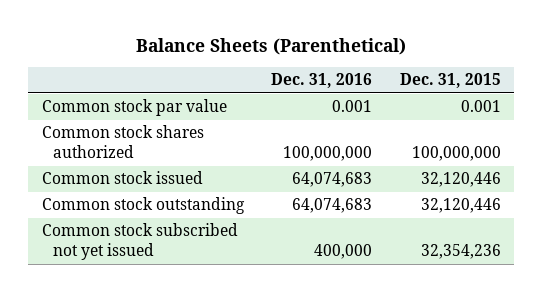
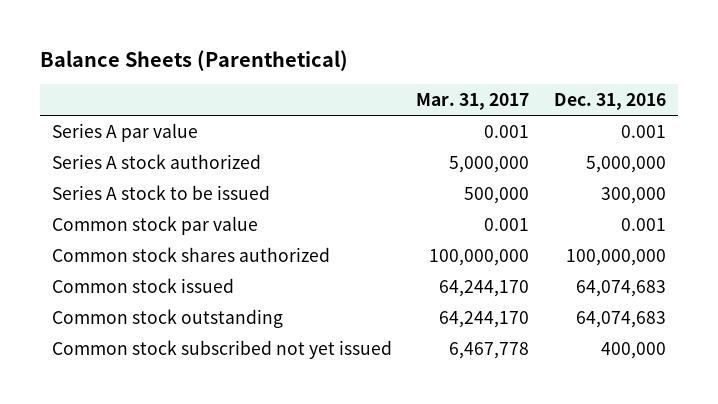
- | Dec. 31, 2016 | Dec. 31, 2015
+ | Mar. 31, 2017 | Dec. 31, 2016
+ Series A par value | 0.001 | 0.001
+ Series A stock authorized | 5,000,000 | 5,000,000
+ Series A stock to be issued | 500,000 | 300,000

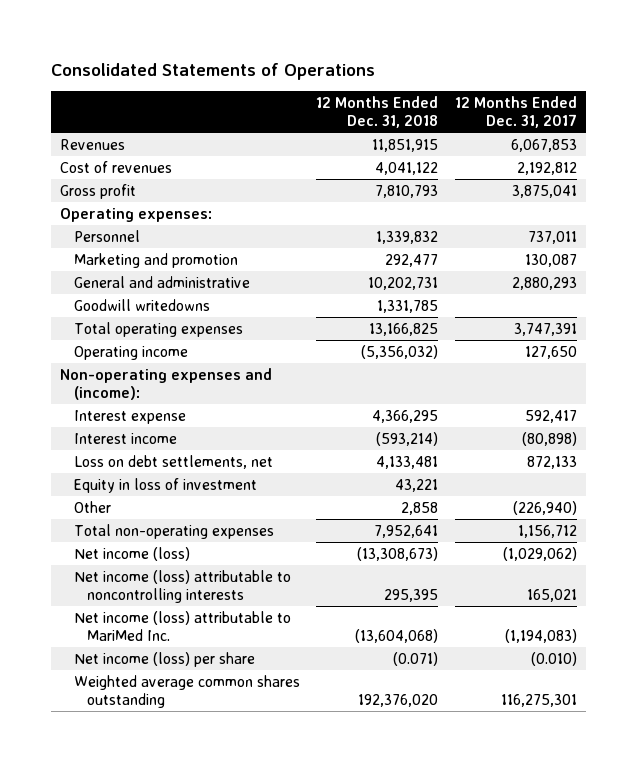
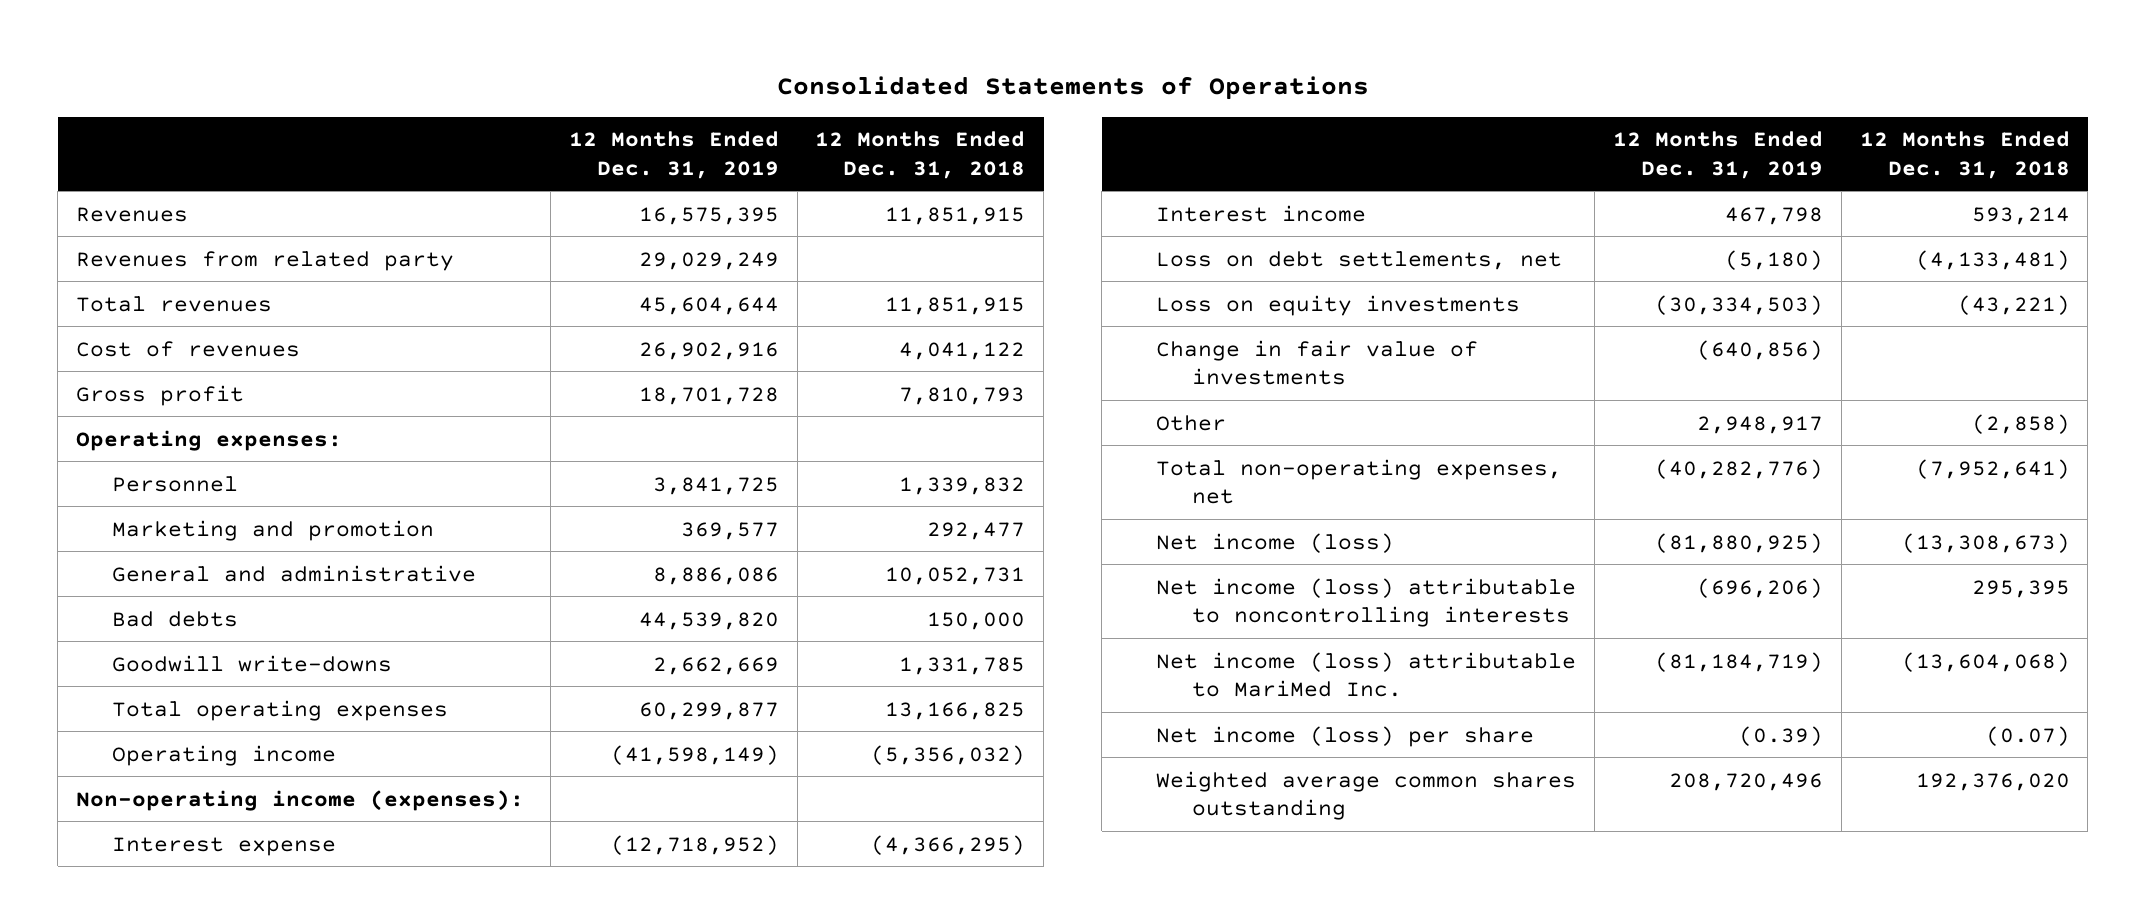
- | 12 Months Ended Dec. 31, 2018 | 12 Months Ended Dec. 31, 2017
+ | 12 Months Ended Dec. 31, 2019 | 12 Months Ended Dec. 31, 2018
+ Revenues from related party | 29,029,249 |
+ Total revenues | 45,604,644 | 11,851,915
- General and administrative | 10,202,731 | 2,880,293
- Goodwill writedowns | 1,331,785 |
+ General and administrative | 8,886,086 | 10,052,731
+ Bad debts | 44,539,820 | 150,000
+ Goodwill write-downs | 2,662,669 | 1,331,785
- Non-operating expenses and (income):
- Interest expense | 4,366,295 | 592,417
- Interest income | (593,214) | (80,898)
- Loss on debt settlements, net | 4,133,481 | 872,133
- Equity in loss of investment | 43,221 |
- Other | 2,858 | (226,940)
- Total non-operating expenses | 7,952,641 | 1,156,712
+ Non-operating income (expenses):
+ Interest expense | (12,718,952) | (4,366,295)
+ Interest income | 467,798 | 593,214
+ Loss on debt settlements, net | (5,180) | (4,133,481)
+ Loss on equity investments | (30,334,503) | (43,221)
+ Change in fair value of investments | (640,856) |
+ Other | 2,948,917 | (2,858)
+ Total non-operating expenses, net | (40,282,776) | (7,952,641)
- Net income (loss) per share | (0.071) | (0.010)
+ Net income (loss) per share | (0.39) | (0.07)

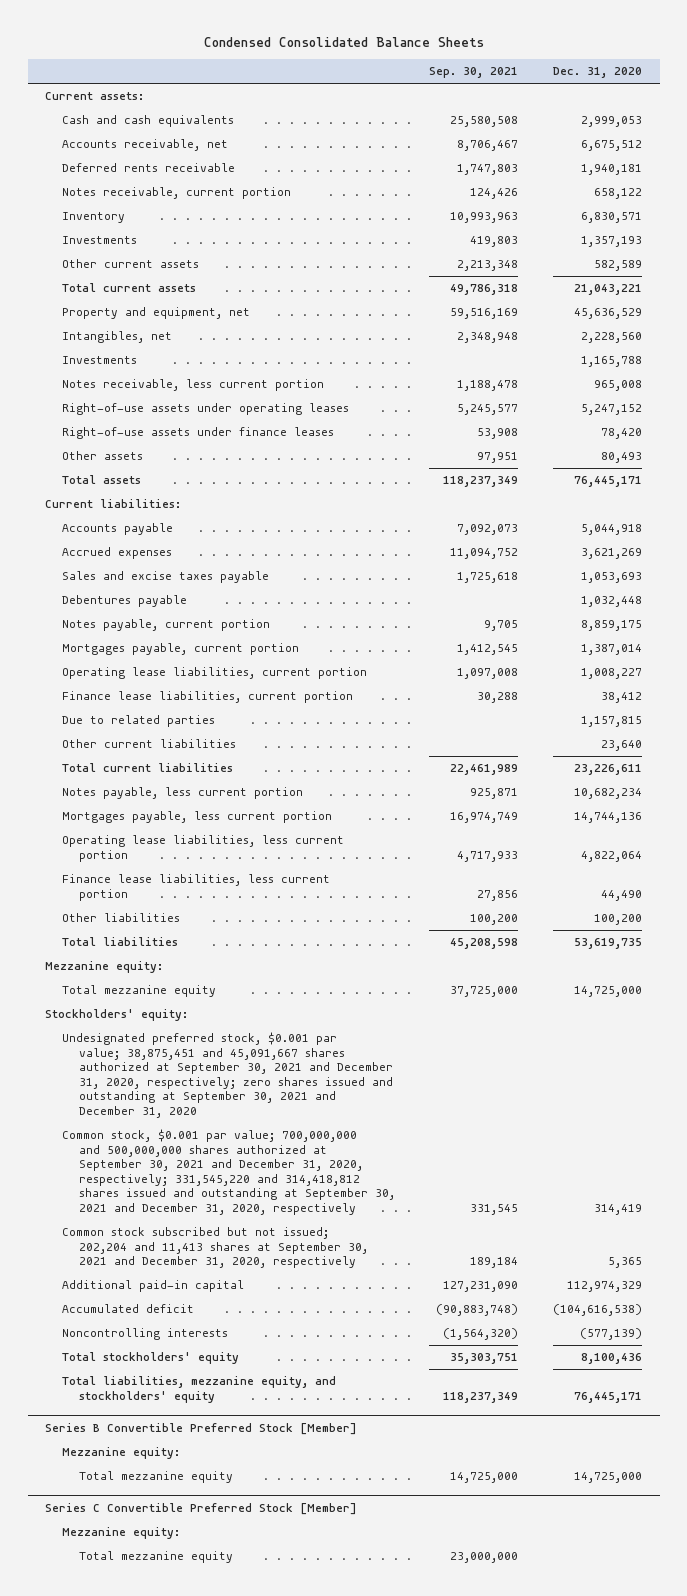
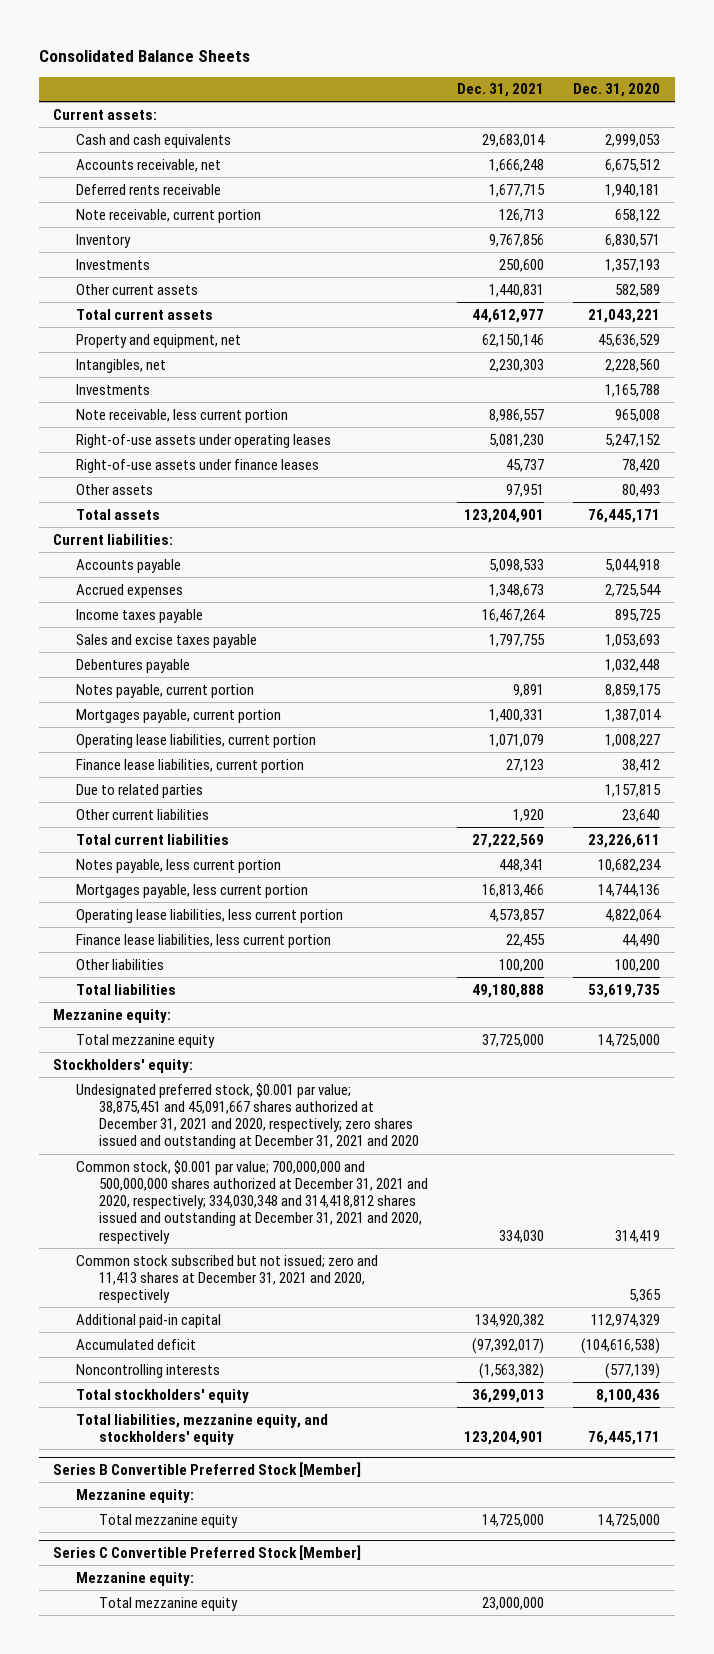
- Condensed Consolidated Balance Sheets
+ Consolidated Balance Sheets
- | Sep. 30, 2021 | Dec. 31, 2020
+ | Dec. 31, 2021 | Dec. 31, 2020
- Notes receivable, current portion | 124,426 | 658,122
+ Note receivable, current portion | 126,713 | 658,122
- Notes receivable, less current portion | 1,188,478 | 965,008
+ Note receivable, less current portion | 8,986,557 | 965,008
- Accrued expenses | 11,094,752 | 3,621,269
+ Accrued expenses | 1,348,673 | 2,725,544
+ Income taxes payable | 16,467,264 | 895,725
- Undesignated preferred stock, $0.001 par value; 38,875,451 and 45,091,667 shares authorized at September 30, 2021 and December 31, 2020, respectively; zero shares issued and outstanding at September 30, 2021 and December 31, 2020
- Common stock, $0.001 par value; 700,000,000 and 500,000,000 shares authorized at September 30, 2021 and December 31, 2020, respectively; 331,545,220 and 314,418,812 shares issued and outstanding at September 30, 2021 and December 31, 2020, respectively | 331,545 | 314,419
- Common stock subscribed but not issued; 202,204 and 11,413 shares at September 30, 2021 and December 31, 2020, respectively | 189,184 | 5,365
+ Undesignated preferred stock, $0.001 par value; 38,875,451 and 45,091,667 shares authorized at December 31, 2021 and 2020, respectively; zero shares issued and outstanding at December 31, 2021 and 2020
+ Common stock, $0.001 par value; 700,000,000 and 500,000,000 shares authorized at December 31, 2021 and 2020, respectively; 334,030,348 and 314,418,812 shares issued and outstanding at December 31, 2021 and 2020, respectively | 334,030 | 314,419
+ Common stock subscribed but not issued; zero and 11,413 shares at December 31, 2021 and 2020, respectively | | 5,365

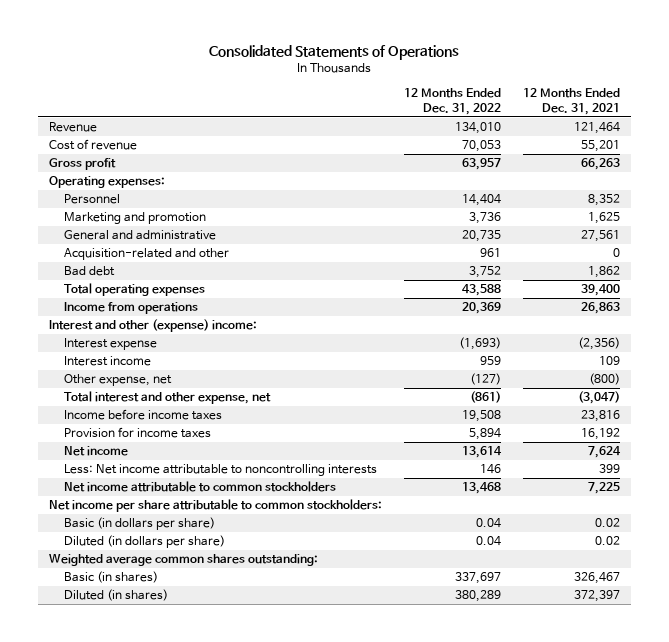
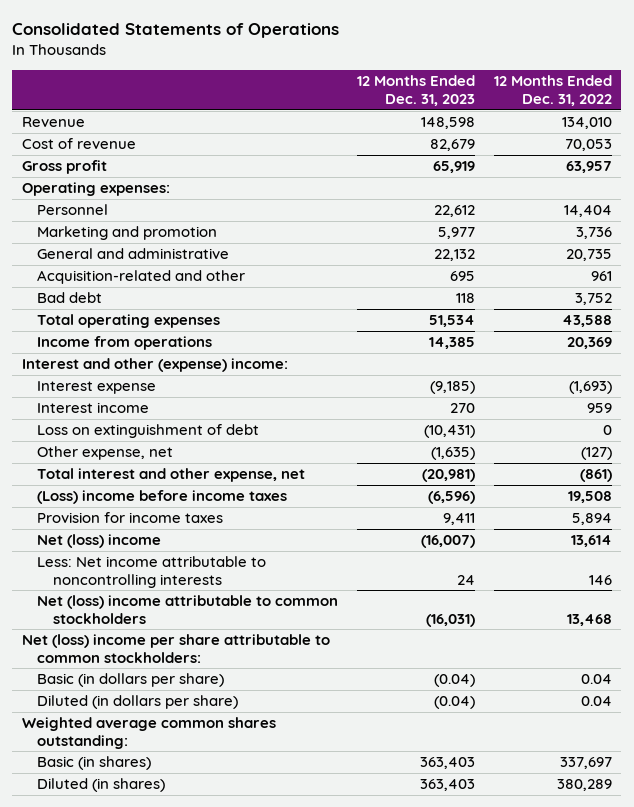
- | 12 Months Ended Dec. 31, 2022 | 12 Months Ended Dec. 31, 2021
+ | 12 Months Ended Dec. 31, 2023 | 12 Months Ended Dec. 31, 2022
+ Loss on extinguishment of debt | (10,431) | 0
- Income before income taxes | 19,508 | 23,816
+ (Loss) income before income taxes | (6,596) | 19,508
- Net income | 13,614 | 7,624
+ Net (loss) income | (16,007) | 13,614
- Net income attributable to common stockholders | 13,468 | 7,225
- Net income per share attributable to common stockholders:
+ Net (loss) income attributable to common stockholders | (16,031) | 13,468
+ Net (loss) income per share attributable to common stockholders:

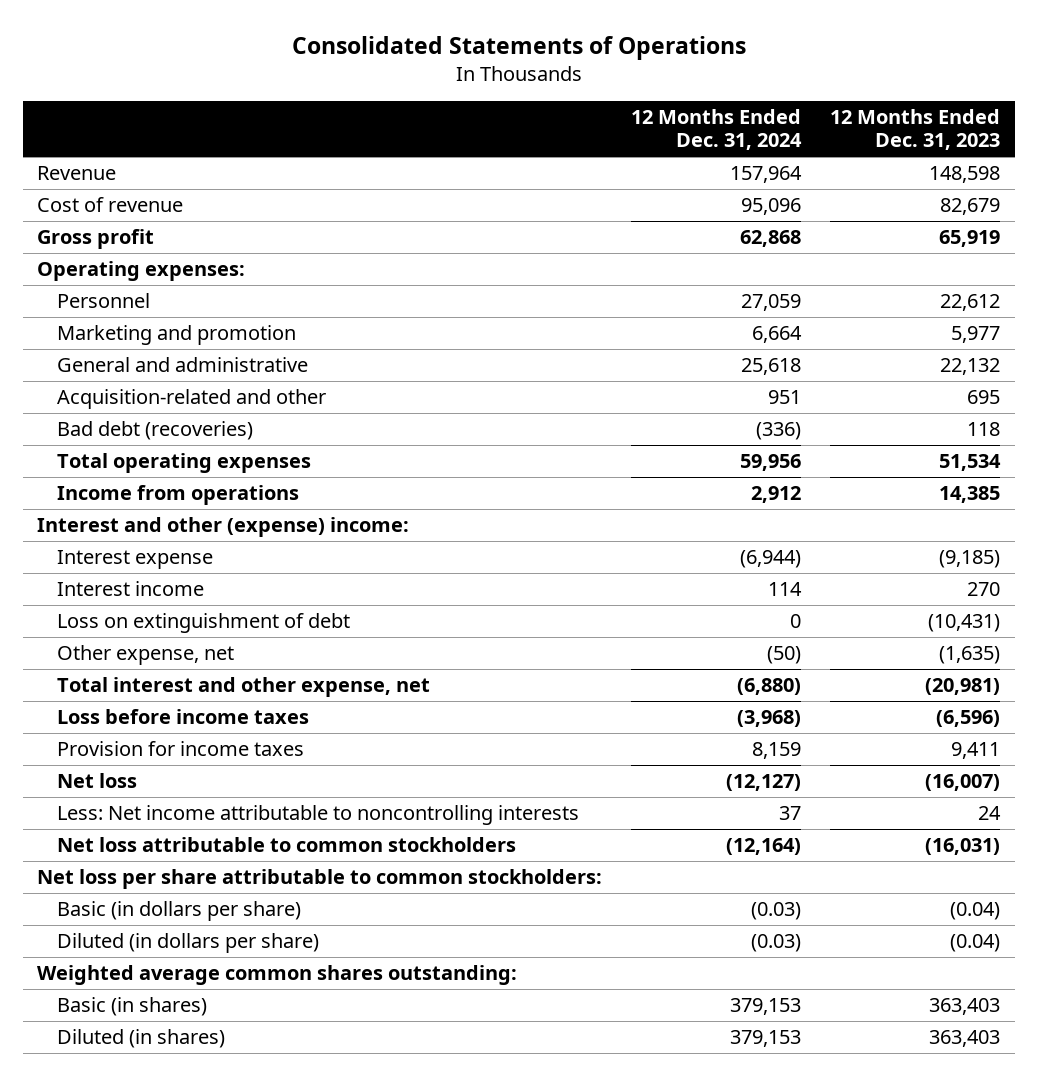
- | 12 Months Ended Dec. 31, 2023 | 12 Months Ended Dec. 31, 2022
+ | 12 Months Ended Dec. 31, 2024 | 12 Months Ended Dec. 31, 2023
- Bad debt | 118 | 3,752
+ Bad debt (recoveries) | (336) | 118
- (Loss) income before income taxes | (6,596) | 19,508
+ Loss before income taxes | (3,968) | (6,596)
- Net (loss) income | (16,007) | 13,614
+ Net loss | (12,127) | (16,007)
- Net (loss) income attributable to common stockholders | (16,031) | 13,468
- Net (loss) income per share attributable to common stockholders:
+ Net loss attributable to common stockholders | (12,164) | (16,031)
+ Net loss per share attributable to common stockholders:

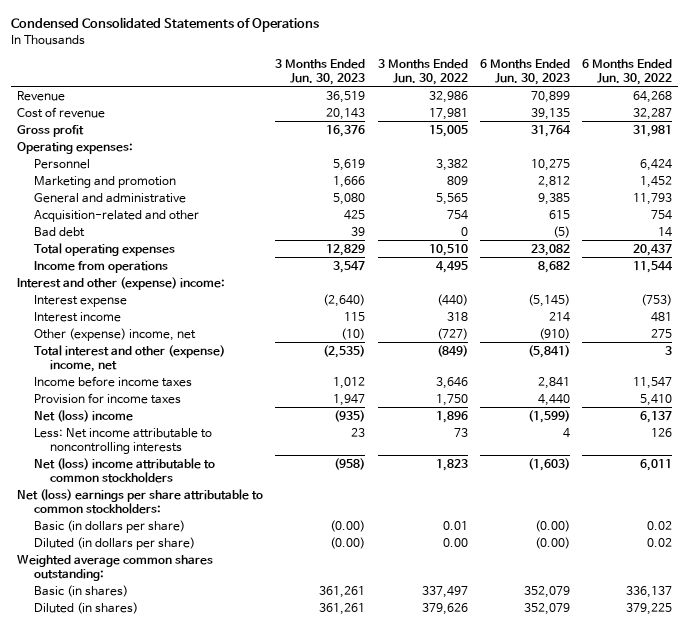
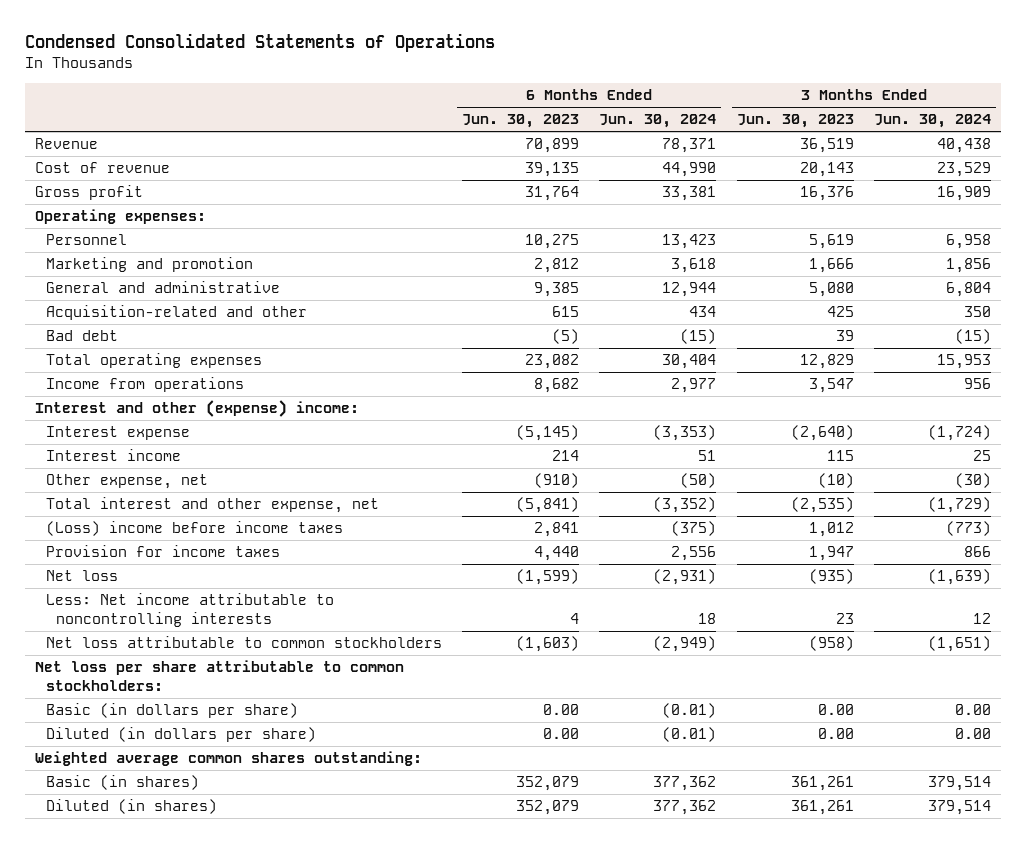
- | 3 Months Ended Jun. 30, 2023 | 3 Months Ended Jun. 30, 2022 | 6 Months Ended Jun. 30, 2023 | 6 Months Ended Jun. 30, 2022
+ | 6 Months Ended Jun. 30, 2023 | 6 Months Ended Jun. 30, 2024 | 3 Months Ended Jun. 30, 2023 | 3 Months Ended Jun. 30, 2024
- Other (expense) income, net | (10) | (727) | (910) | 275
- Total interest and other (expense) income, net | (2,535) | (849) | (5,841) | 3
- Income before income taxes | 1,012 | 3,646 | 2,841 | 11,547
+ Other expense, net | (910) | (50) | (10) | (30)
+ Total interest and other expense, net | (5,841) | (3,352) | (2,535) | (1,729)
+ (Loss) income before income taxes | 2,841 | (375) | 1,012 | (773)
- Net (loss) income | (935) | 1,896 | (1,599) | 6,137
+ Net loss | (1,599) | (2,931) | (935) | (1,639)
- Net (loss) income attributable to common stockholders | (958) | 1,823 | (1,603) | 6,011
- Net (loss) earnings per share attributable to common stockholders:
- Basic (in dollars per share) | (0.00) | 0.01 | (0.00) | 0.02
- Diluted (in dollars per share) | (0.00) | 0.00 | (0.00) | 0.02
+ Net loss attributable to common stockholders | (1,603) | (2,949) | (958) | (1,651)
+ Net loss per share attributable to common stockholders:
+ Basic (in dollars per share) | 0.00 | (0.01) | 0.00 | 0.00
+ Diluted (in dollars per share) | 0.00 | (0.01) | 0.00 | 0.00

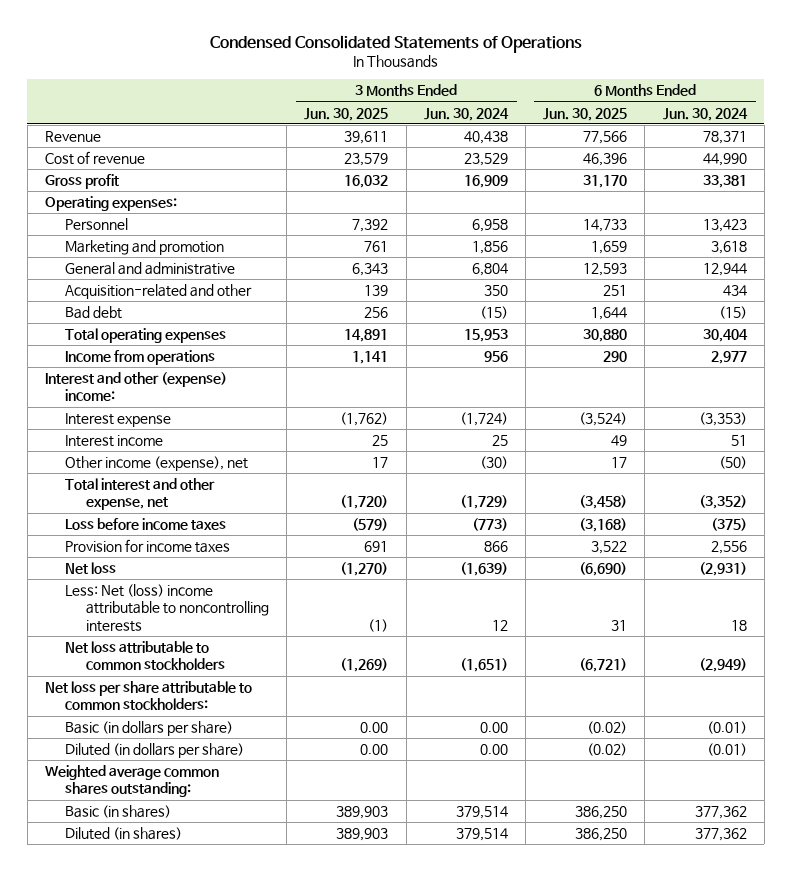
- | 6 Months Ended Jun. 30, 2023 | 6 Months Ended Jun. 30, 2024 | 3 Months Ended Jun. 30, 2023 | 3 Months Ended Jun. 30, 2024
+ | 3 Months Ended Jun. 30, 2025 | 3 Months Ended Jun. 30, 2024 | 6 Months Ended Jun. 30, 2025 | 6 Months Ended Jun. 30, 2024
- Other expense, net | (910) | (50) | (10) | (30)
+ Other income (expense), net | 17 | (30) | 17 | (50)
- (Loss) income before income taxes | 2,841 | (375) | 1,012 | (773)
+ Loss before income taxes | (579) | (773) | (3,168) | (375)
- Less: Net income attributable to noncontrolling interests | 4 | 18 | 23 | 12
+ Less: Net (loss) income attributable to noncontrolling interests | (1) | 12 | 31 | 18

